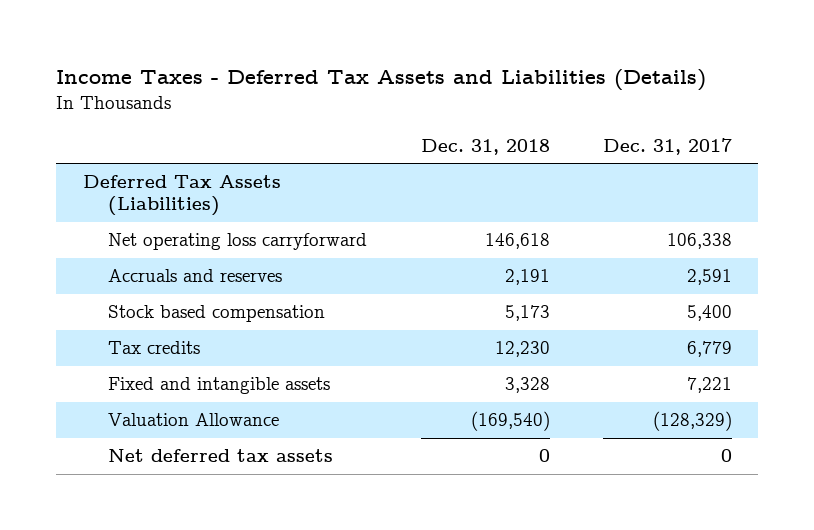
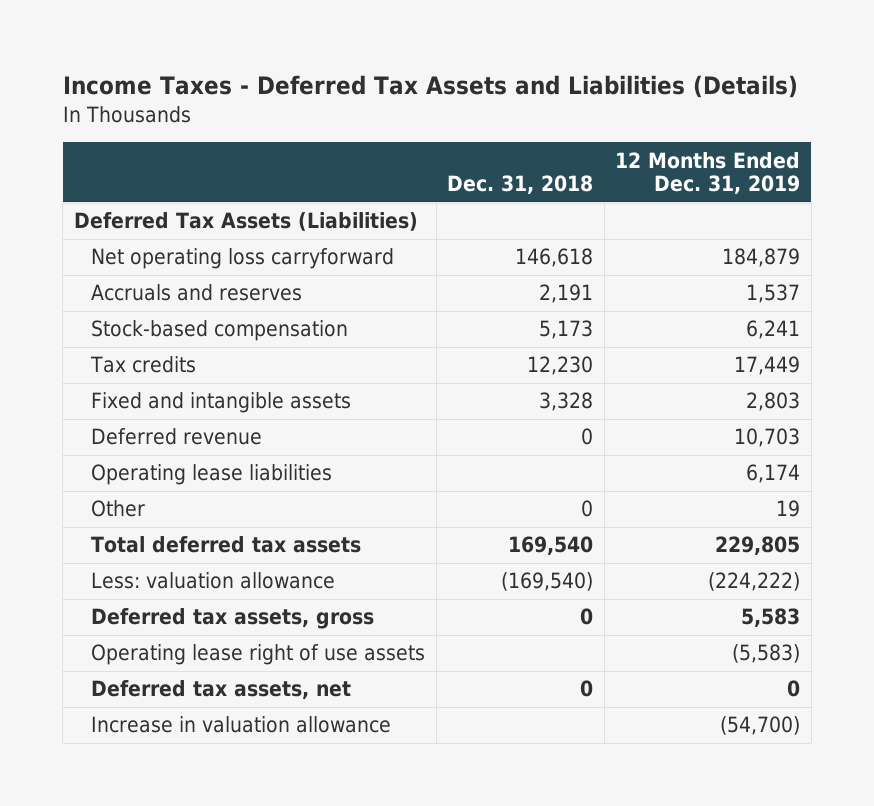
- | Dec. 31, 2018 | Dec. 31, 2017
+ | Dec. 31, 2018 | 12 Months Ended Dec. 31, 2019
- Stock based compensation | 5,173 | 5,400
+ Stock-based compensation | 5,173 | 6,241
- Valuation Allowance | (169,540) | (128,329)
- Net deferred tax assets | 0 | 0
+ Deferred revenue | 0 | 10,703
+ Operating lease liabilities | | 6,174
+ Other | 0 | 19
+ Total deferred tax assets | 169,540 | 229,805
+ Less: valuation allowance | (169,540) | (224,222)
+ Deferred tax assets, gross | 0 | 5,583
+ Operating lease right of use assets | | (5,583)
+ Deferred tax assets, net | 0 | 0
+ Increase in valuation allowance | | (54,700)

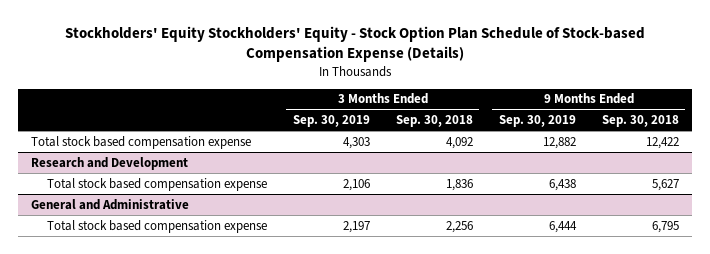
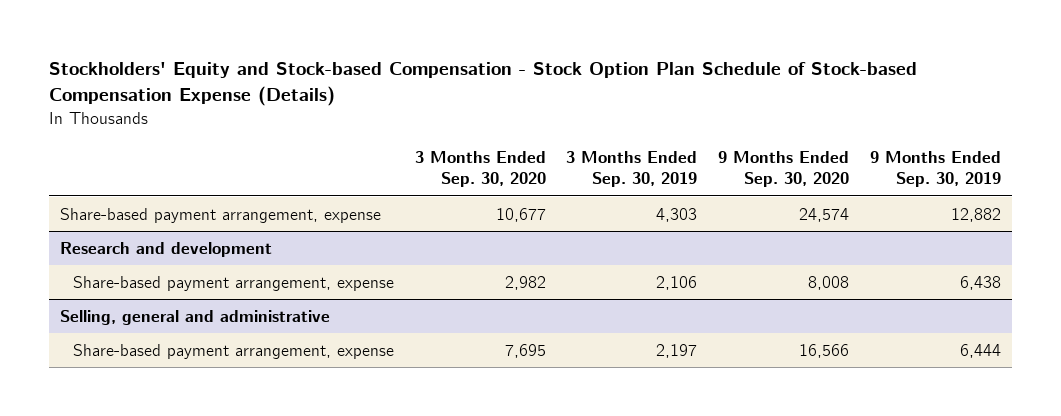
- Stockholders' Equity Stockholders' Equity - Stock Option Plan Schedule of Stock-based Compensation Expense (Details)
+ Stockholders' Equity and Stock-based Compensation - Stock Option Plan Schedule of Stock-based Compensation Expense (Details)
- | 3 Months Ended Sep. 30, 2019 | 3 Months Ended Sep. 30, 2018 | 9 Months Ended Sep. 30, 2019 | 9 Months Ended Sep. 30, 2018
+ | 3 Months Ended Sep. 30, 2020 | 3 Months Ended Sep. 30, 2019 | 9 Months Ended Sep. 30, 2020 | 9 Months Ended Sep. 30, 2019
- Total stock based compensation expense | 4,303 | 4,092 | 12,882 | 12,422
- Research and Development
- Total stock based compensation expense | 2,106 | 1,836 | 6,438 | 5,627
- General and Administrative
- Total stock based compensation expense | 2,197 | 2,256 | 6,444 | 6,795
+ Share-based payment arrangement, expense | 10,677 | 4,303 | 24,574 | 12,882
+ Research and development
+ Share-based payment arrangement, expense | 2,982 | 2,106 | 8,008 | 6,438
+ Selling, general and administrative
+ Share-based payment arrangement, expense | 7,695 | 2,197 | 16,566 | 6,444

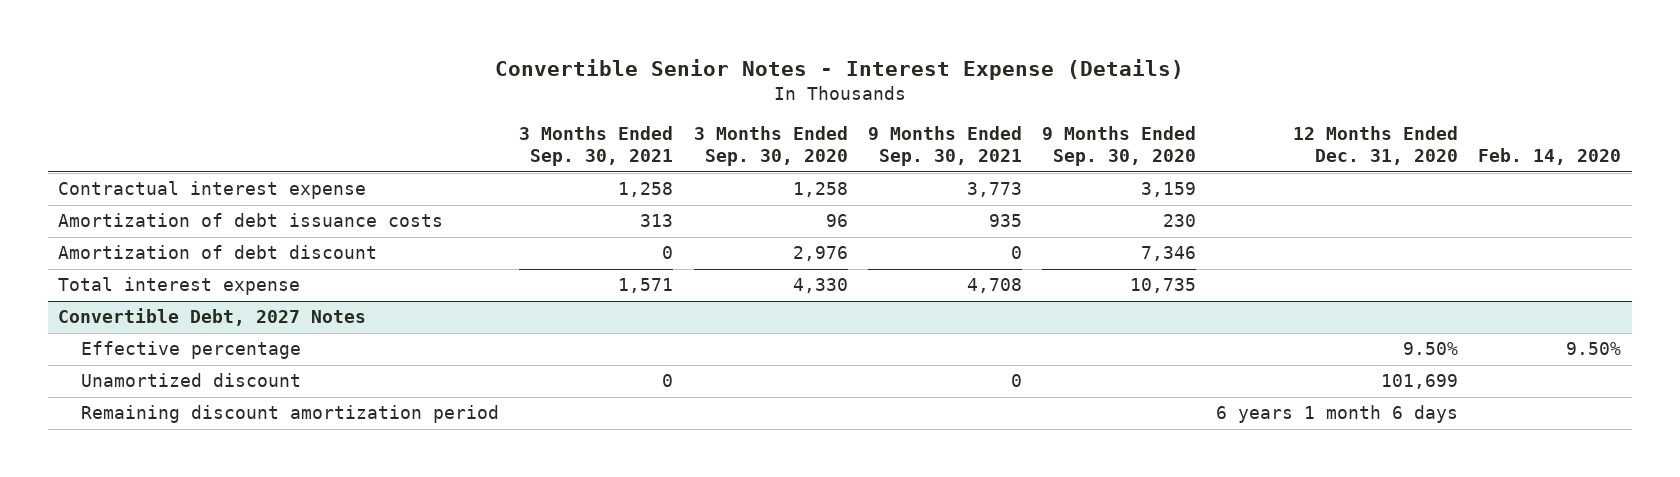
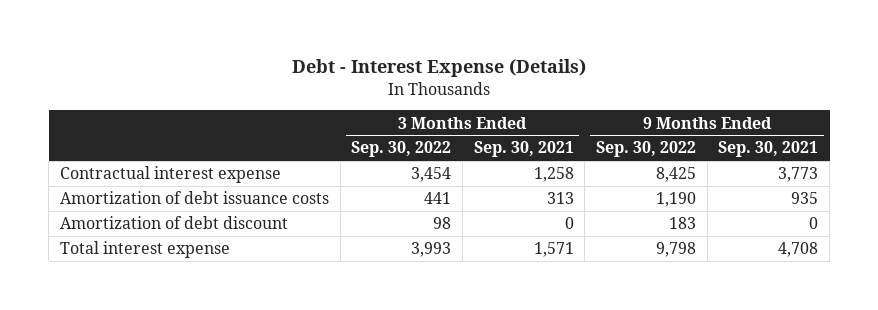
- Convertible Senior Notes - Interest Expense (Details)
+ Debt - Interest Expense (Details)
- | 3 Months Ended Sep. 30, 2021 | 3 Months Ended Sep. 30, 2020 | 9 Months Ended Sep. 30, 2021 | 9 Months Ended Sep. 30, 2020 | 12 Months Ended Dec. 31, 2020 | Feb. 14, 2020
+ | 3 Months Ended Sep. 30, 2022 | 3 Months Ended Sep. 30, 2021 | 9 Months Ended Sep. 30, 2022 | 9 Months Ended Sep. 30, 2021
- Convertible Debt, 2027 Notes
- Effective percentage | | | | | 9.50% | 9.50%
- Unamortized discount | 0 | | 0 | | 101,699 |
- Remaining discount amortization period | | | | | 6 years 1 month 6 days |

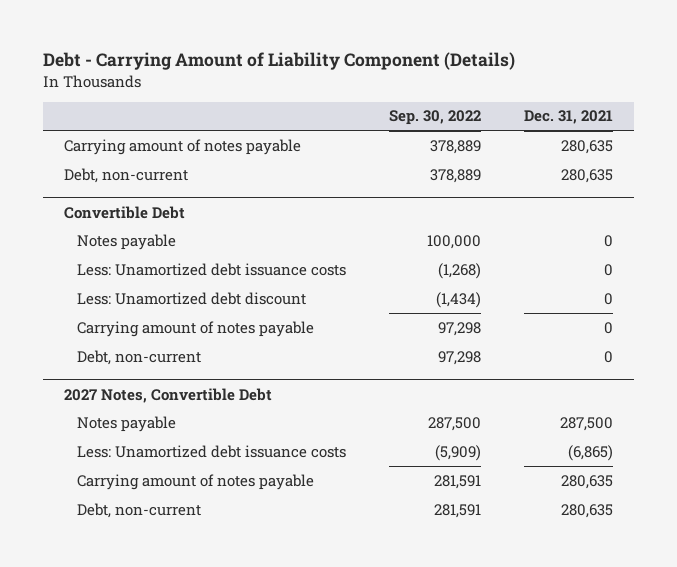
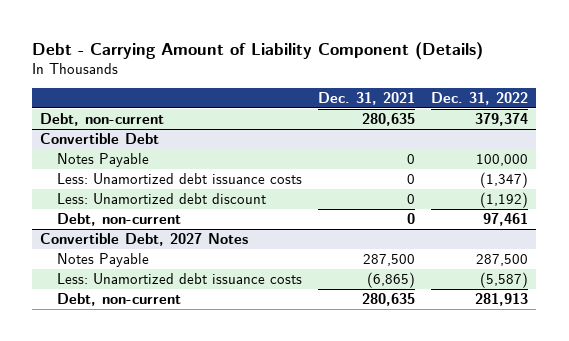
- | Sep. 30, 2022 | Dec. 31, 2021
+ | Dec. 31, 2021 | Dec. 31, 2022
- Carrying amount of notes payable | 378,889 | 280,635
@ Convertible Debt
- Notes payable | 100,000 | 0
+ Notes Payable | 0 | 100,000
- Carrying amount of notes payable | 97,298 | 0
- 2027 Notes, Convertible Debt
- Notes payable | 287,500 | 287,500
+ Convertible Debt, 2027 Notes
+ Notes Payable | 287,500 | 287,500
- Carrying amount of notes payable | 281,591 | 280,635

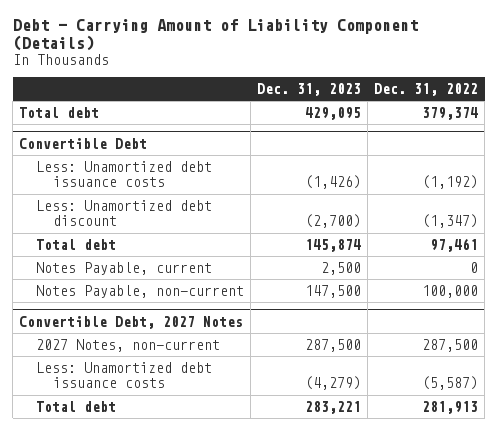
- | Dec. 31, 2021 | Dec. 31, 2022
+ | Dec. 31, 2023 | Dec. 31, 2022
- Debt, non-current | 280,635 | 379,374
+ Total debt | 429,095 | 379,374
@ Convertible Debt
- Notes Payable | 0 | 100,000
- Less: Unamortized debt issuance costs | 0 | (1,347)
- Less: Unamortized debt discount | 0 | (1,192)
- Debt, non-current | 0 | 97,461
+ Less: Unamortized debt issuance costs | (1,426) | (1,192)
+ Less: Unamortized debt discount | (2,700) | (1,347)
+ Total debt | 145,874 | 97,461
+ Notes Payable, current | 2,500 | 0
+ Notes Payable, non-current | 147,500 | 100,000
@ Convertible Debt, 2027 Notes
- Notes Payable | 287,500 | 287,500
+ 2027 Notes, non-current | 287,500 | 287,500
- Debt, non-current | 280,635 | 281,913
+ Total debt | 283,221 | 281,913

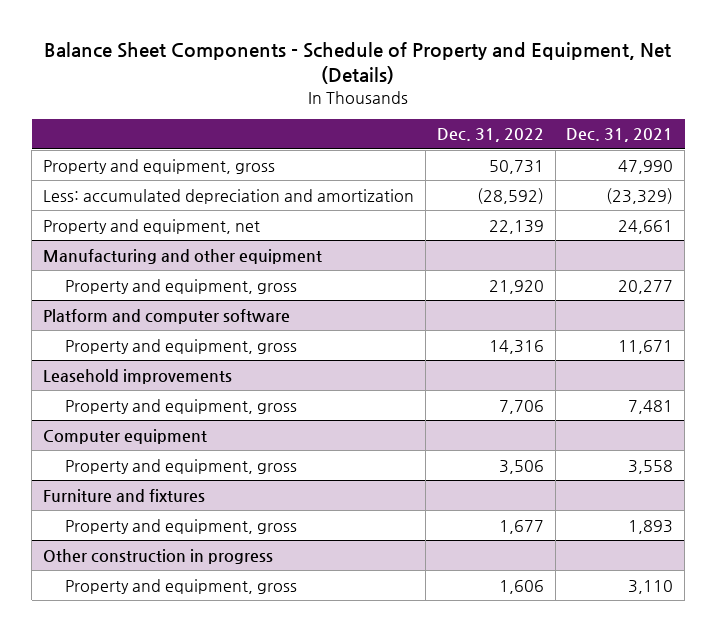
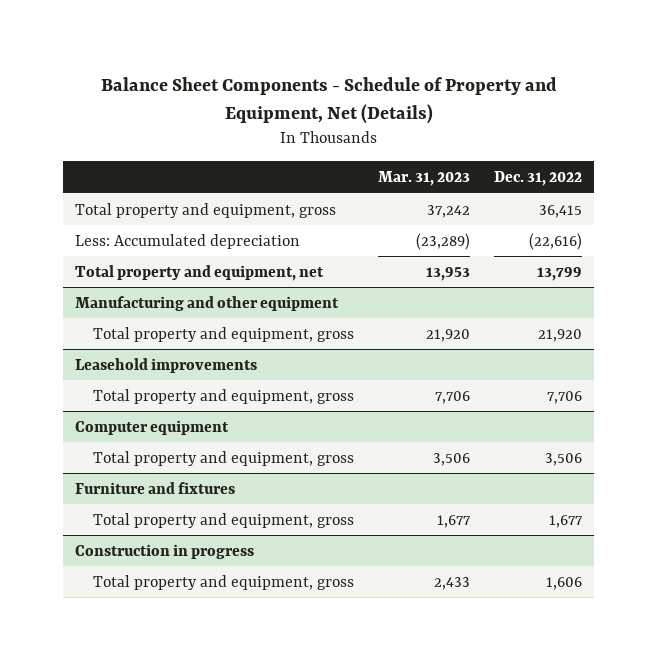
- | Dec. 31, 2022 | Dec. 31, 2021
+ | Mar. 31, 2023 | Dec. 31, 2022
- Property and equipment, gross | 50,731 | 47,990
- Less: accumulated depreciation and amortization | (28,592) | (23,329)
- Property and equipment, net | 22,139 | 24,661
+ Total property and equipment, gross | 37,242 | 36,415
+ Less: Accumulated depreciation | (23,289) | (22,616)
+ Total property and equipment, net | 13,953 | 13,799
@ Manufacturing and other equipment
- Property and equipment, gross | 21,920 | 20,277
- Platform and computer software
- Property and equipment, gross | 14,316 | 11,671
@ Manufacturing and other equipment
+ Total property and equipment, gross | 21,920 | 21,920
@ Leasehold improvements
- Property and equipment, gross | 7,706 | 7,481
+ Total property and equipment, gross | 7,706 | 7,706
@ Computer equipment
- Property and equipment, gross | 3,506 | 3,558
+ Total property and equipment, gross | 3,506 | 3,506
@ Furniture and fixtures
- Property and equipment, gross | 1,677 | 1,893
- Other construction in progress
- Property and equipment, gross | 1,606 | 3,110
@ Furniture and fixtures
+ Total property and equipment, gross | 1,677 | 1,677
+ Construction in progress
+ Total property and equipment, gross | 2,433 | 1,606

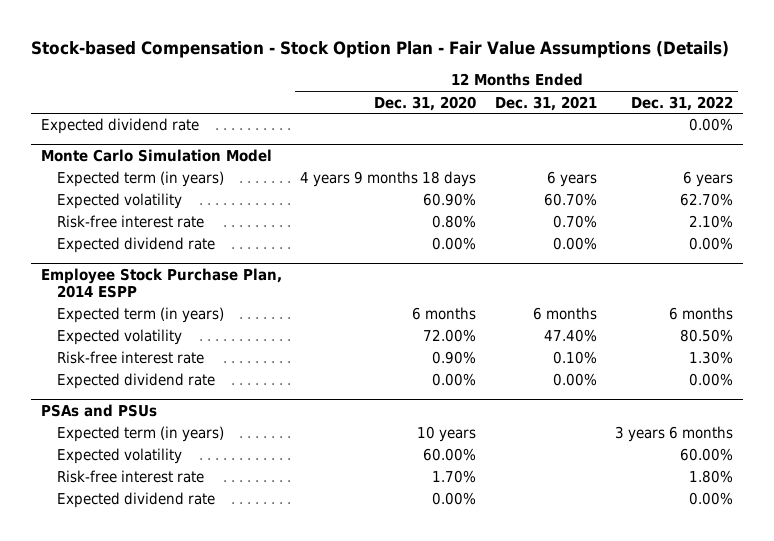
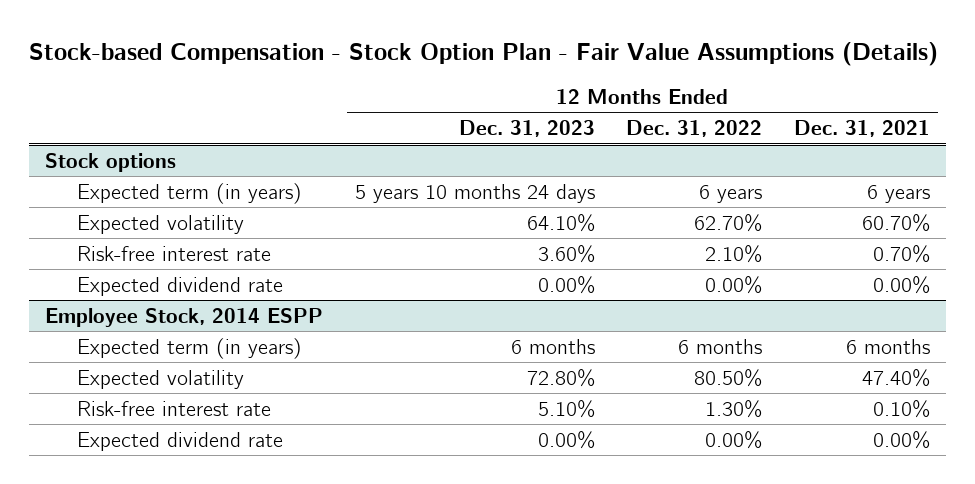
- | 12 Months Ended Dec. 31, 2020 | 12 Months Ended Dec. 31, 2021 | 12 Months Ended Dec. 31, 2022
+ | 12 Months Ended Dec. 31, 2023 | 12 Months Ended Dec. 31, 2022 | 12 Months Ended Dec. 31, 2021
- Expected dividend rate | | | 0.00%
- Monte Carlo Simulation Model
+ Stock options
- Employee Stock Purchase Plan, 2014 ESPP
+ Employee Stock, 2014 ESPP
- PSAs and PSUs
- Expected term (in years) | 10 years | | 3 years 6 months
- Expected volatility | 60.00% | | 60.00%
- Risk-free interest rate | 1.70% | | 1.80%
- Expected dividend rate | 0.00% | | 0.00%

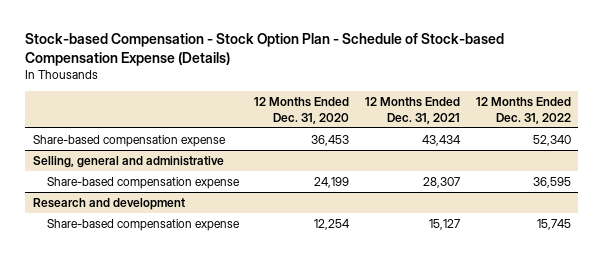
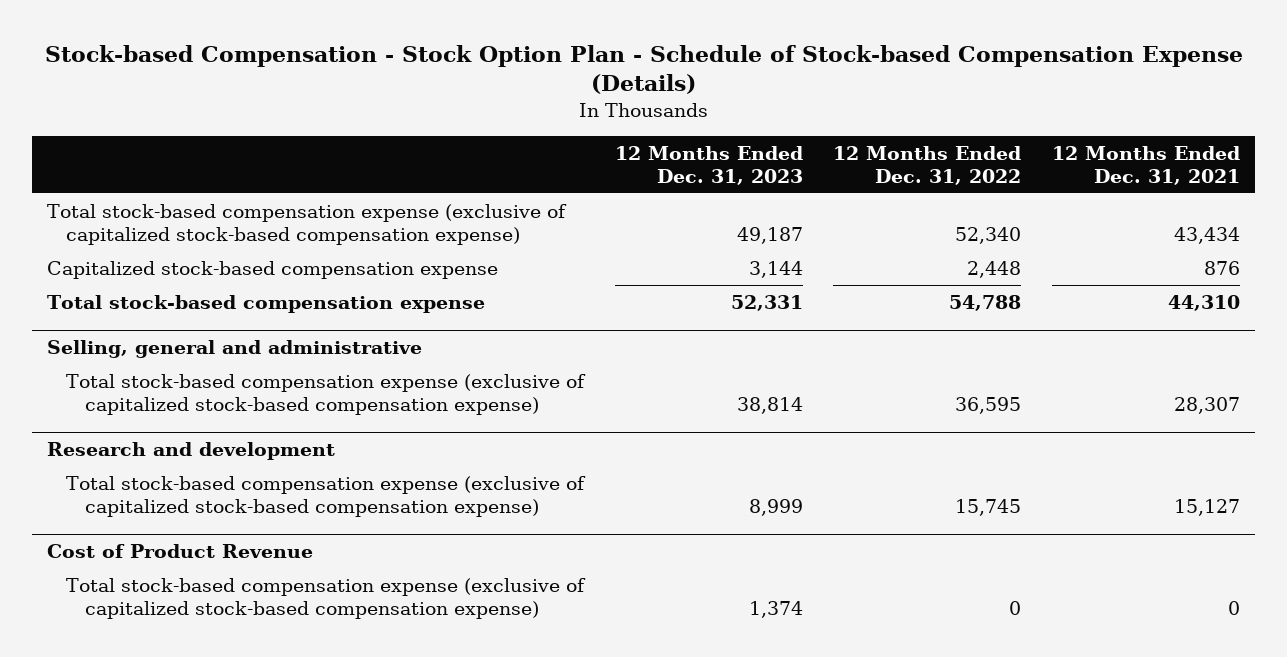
- | 12 Months Ended Dec. 31, 2020 | 12 Months Ended Dec. 31, 2021 | 12 Months Ended Dec. 31, 2022
+ | 12 Months Ended Dec. 31, 2023 | 12 Months Ended Dec. 31, 2022 | 12 Months Ended Dec. 31, 2021
- Share-based compensation expense | 36,453 | 43,434 | 52,340
+ Total stock-based compensation expense (exclusive of capitalized stock-based compensation expense) | 49,187 | 52,340 | 43,434
+ Capitalized stock-based compensation expense | 3,144 | 2,448 | 876
+ Total stock-based compensation expense | 52,331 | 54,788 | 44,310
@ Selling, general and administrative
- Share-based compensation expense | 24,199 | 28,307 | 36,595
+ Total stock-based compensation expense (exclusive of capitalized stock-based compensation expense) | 38,814 | 36,595 | 28,307
@ Research and development
- Share-based compensation expense | 12,254 | 15,127 | 15,745
+ Total stock-based compensation expense (exclusive of capitalized stock-based compensation expense) | 8,999 | 15,745 | 15,127
+ Cost of Product Revenue
+ Total stock-based compensation expense (exclusive of capitalized stock-based compensation expense) | 1,374 | 0 | 0

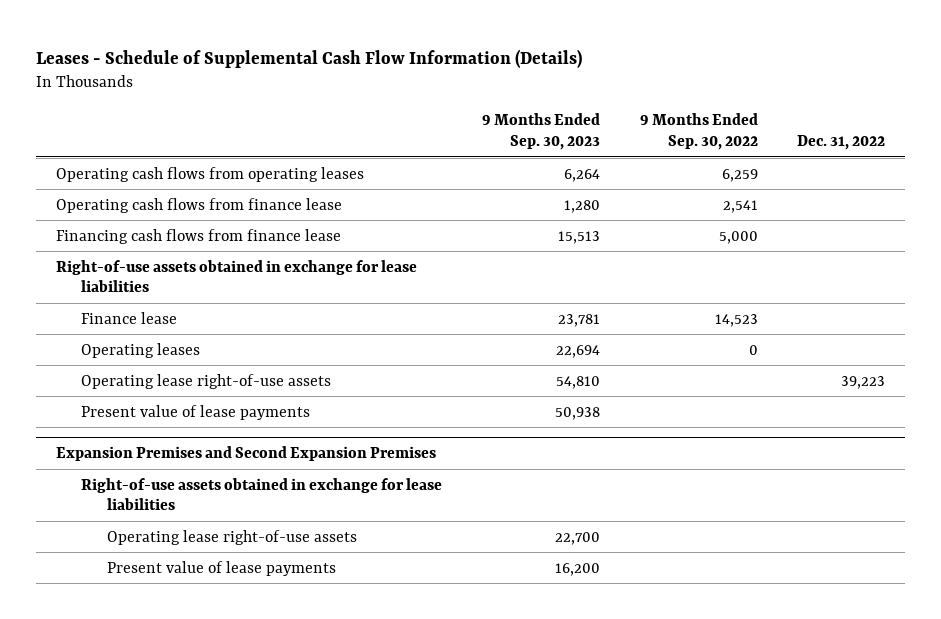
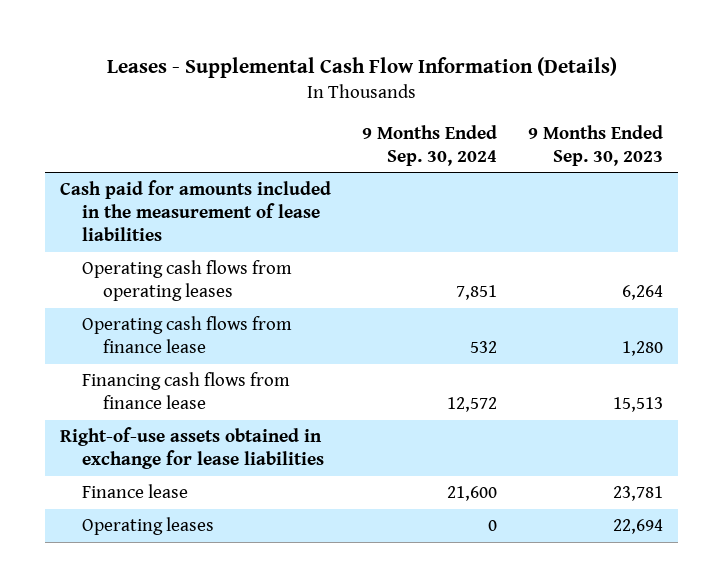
- Leases - Schedule of Supplemental Cash Flow Information (Details)
+ Leases - Supplemental Cash Flow Information (Details)
- | 9 Months Ended Sep. 30, 2023 | 9 Months Ended Sep. 30, 2022 | Dec. 31, 2022
+ | 9 Months Ended Sep. 30, 2024 | 9 Months Ended Sep. 30, 2023
+ Cash paid for amounts included in the measurement of lease liabilities
- Operating lease right-of-use assets | 54,810 | | 39,223
- Present value of lease payments | 50,938 | |
- Expansion Premises and Second Expansion Premises
- Right-of-use assets obtained in exchange for lease liabilities
- Operating lease right-of-use assets | 22,700 | |
- Present value of lease payments | 16,200 | |

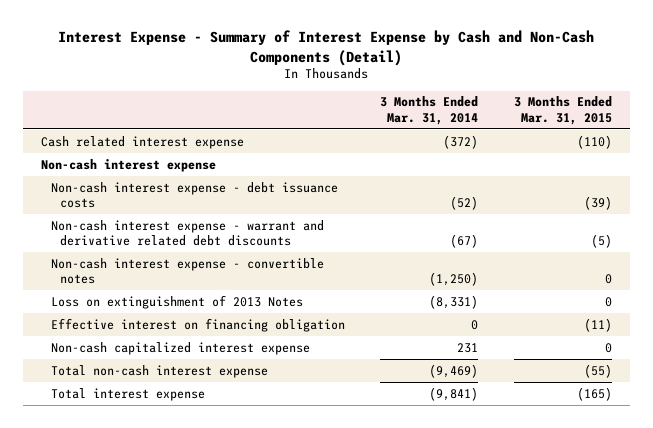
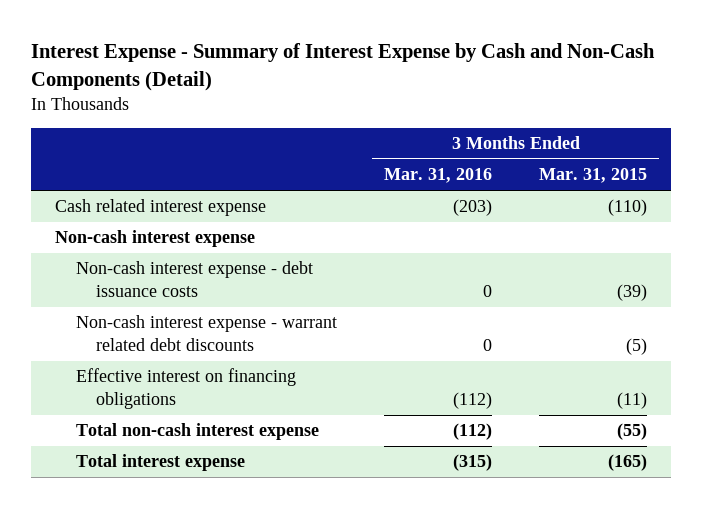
- | 3 Months Ended Mar. 31, 2014 | 3 Months Ended Mar. 31, 2015
+ | 3 Months Ended Mar. 31, 2016 | 3 Months Ended Mar. 31, 2015
- Non-cash interest expense - warrant and derivative related debt discounts | (67) | (5)
- Non-cash interest expense - convertible notes | (1,250) | 0
- Loss on extinguishment of 2013 Notes | (8,331) | 0
- Effective interest on financing obligation | 0 | (11)
- Non-cash capitalized interest expense | 231 | 0
+ Non-cash interest expense - warrant related debt discounts | 0 | (5)
+ Effective interest on financing obligations | (112) | (11)

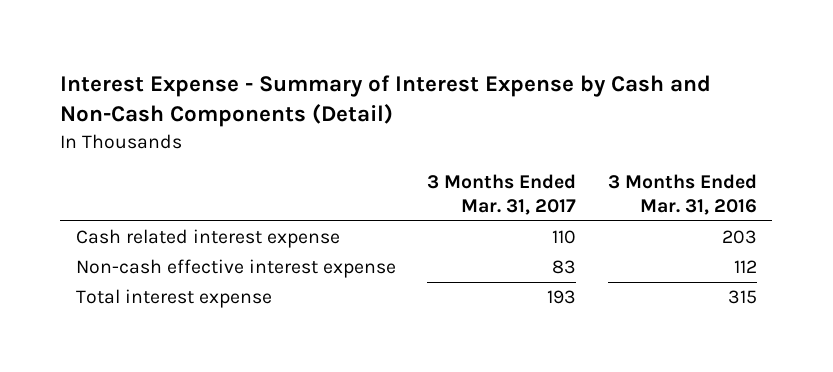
- | 3 Months Ended Mar. 31, 2016 | 3 Months Ended Mar. 31, 2015
+ | 3 Months Ended Mar. 31, 2017 | 3 Months Ended Mar. 31, 2016
- Cash related interest expense | (203) | (110)
- Non-cash interest expense
- Non-cash interest expense - debt issuance costs | 0 | (39)
- Non-cash interest expense - warrant related debt discounts | 0 | (5)
- Effective interest on financing obligations | (112) | (11)
- Total non-cash interest expense | (112) | (55)
- Total interest expense | (315) | (165)
+ Cash related interest expense | 110 | 203
+ Non-cash effective interest expense | 83 | 112
+ Total interest expense | 193 | 315

